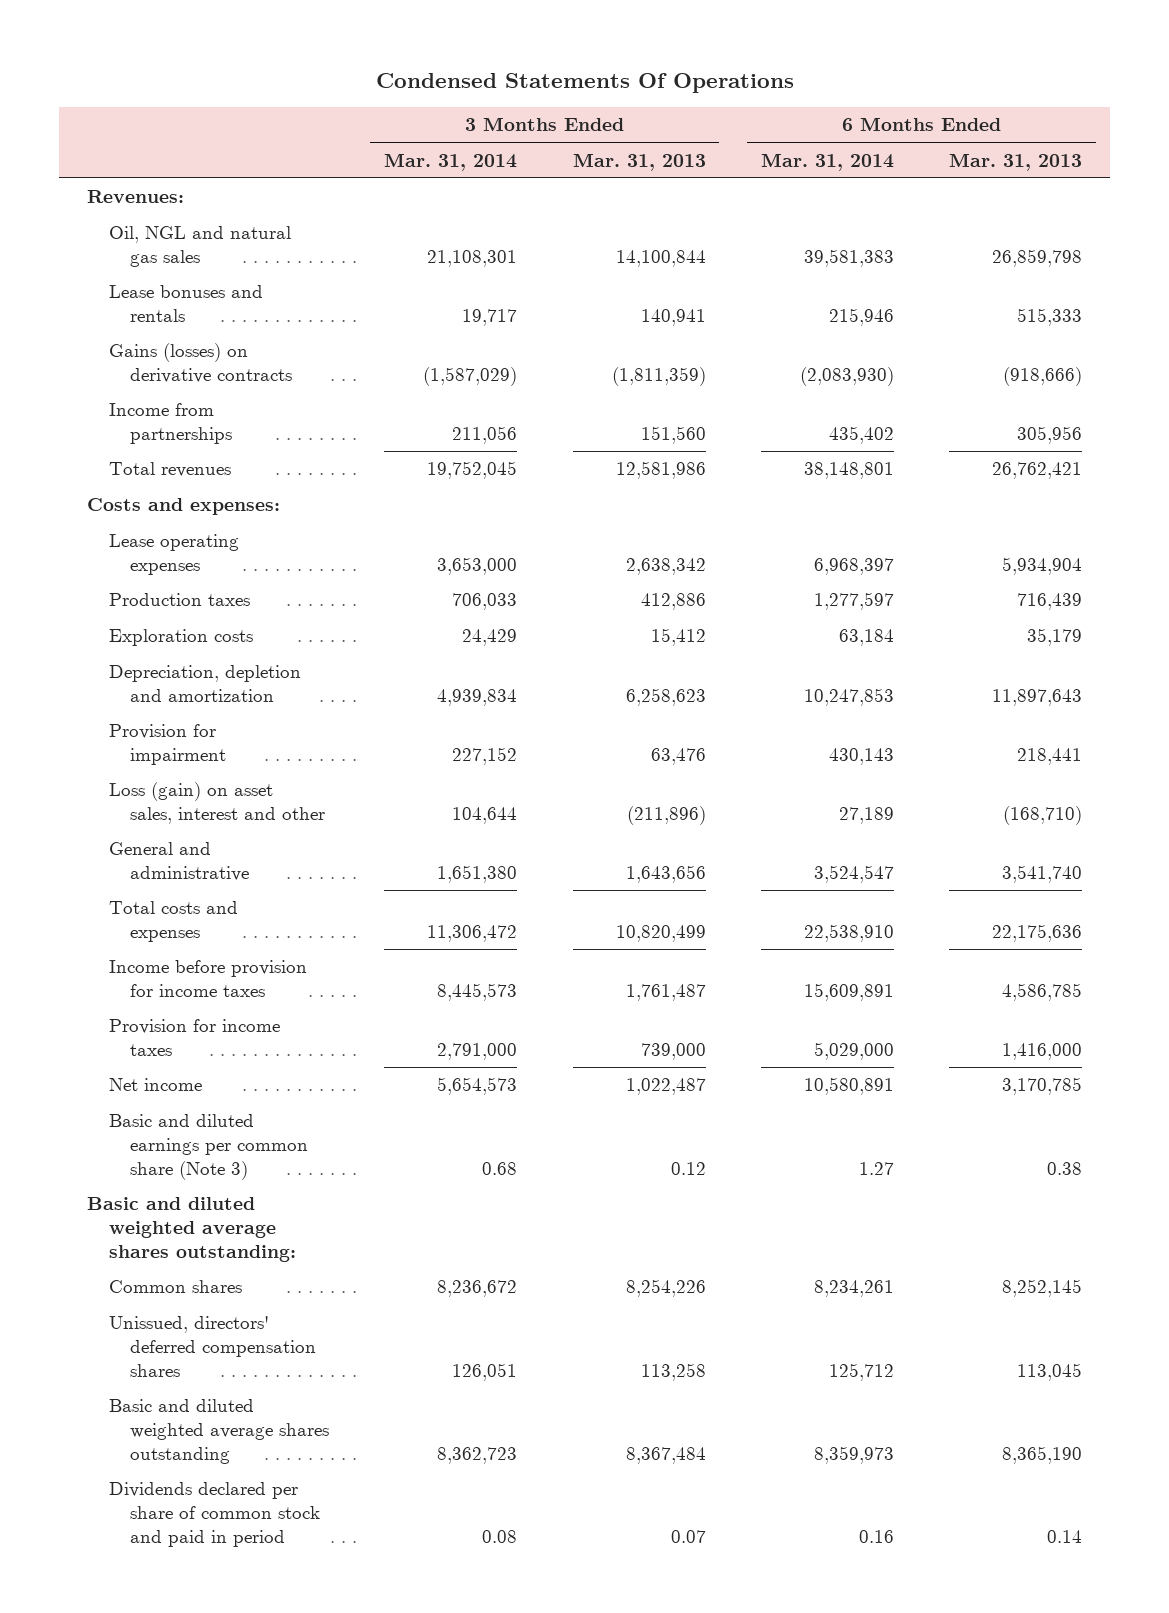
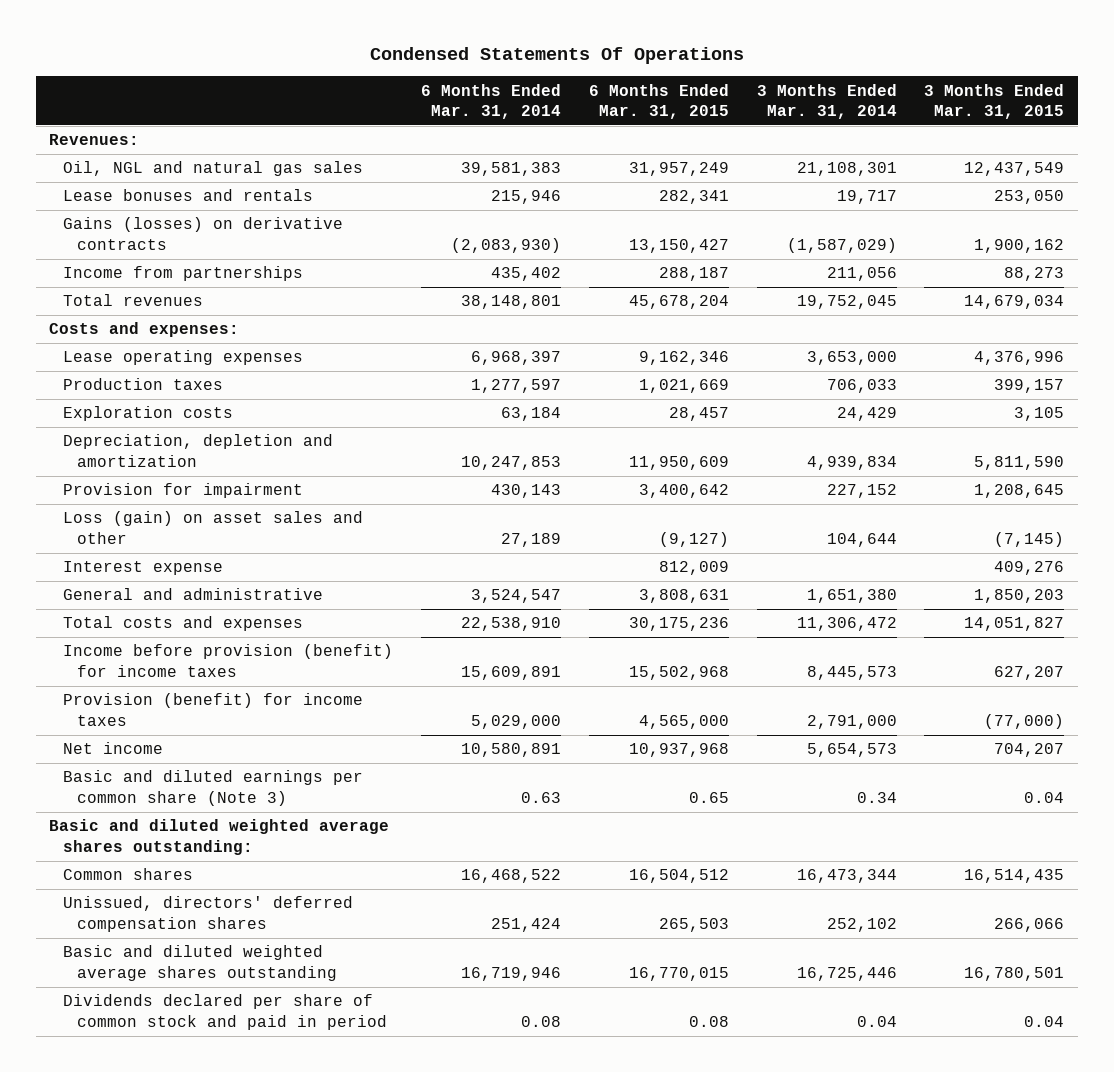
- | 3 Months Ended Mar. 31, 2014 | 3 Months Ended Mar. 31, 2013 | 6 Months Ended Mar. 31, 2014 | 6 Months Ended Mar. 31, 2013
+ | 6 Months Ended Mar. 31, 2014 | 6 Months Ended Mar. 31, 2015 | 3 Months Ended Mar. 31, 2014 | 3 Months Ended Mar. 31, 2015
- Loss (gain) on asset sales, interest and other | 104,644 | (211,896) | 27,189 | (168,710)
+ Loss (gain) on asset sales and other | 27,189 | (9,127) | 104,644 | (7,145)
+ Interest expense | | 812,009 | | 409,276
- Income before provision for income taxes | 8,445,573 | 1,761,487 | 15,609,891 | 4,586,785
- Provision for income taxes | 2,791,000 | 739,000 | 5,029,000 | 1,416,000
+ Income before provision (benefit) for income taxes | 15,609,891 | 15,502,968 | 8,445,573 | 627,207
+ Provision (benefit) for income taxes | 5,029,000 | 4,565,000 | 2,791,000 | (77,000)
- Basic and diluted earnings per common share (Note 3) | 0.68 | 0.12 | 1.27 | 0.38
+ Basic and diluted earnings per common share (Note 3) | 0.63 | 0.65 | 0.34 | 0.04
- Common shares | 8,236,672 | 8,254,226 | 8,234,261 | 8,252,145
- Unissued, directors' deferred compensation shares | 126,051 | 113,258 | 125,712 | 113,045
- Basic and diluted weighted average shares outstanding | 8,362,723 | 8,367,484 | 8,359,973 | 8,365,190
- Dividends declared per share of common stock and paid in period | 0.08 | 0.07 | 0.16 | 0.14
+ Common shares | 16,468,522 | 16,504,512 | 16,473,344 | 16,514,435
+ Unissued, directors' deferred compensation shares | 251,424 | 265,503 | 252,102 | 266,066
+ Basic and diluted weighted average shares outstanding | 16,719,946 | 16,770,015 | 16,725,446 | 16,780,501
+ Dividends declared per share of common stock and paid in period | 0.08 | 0.08 | 0.04 | 0.04

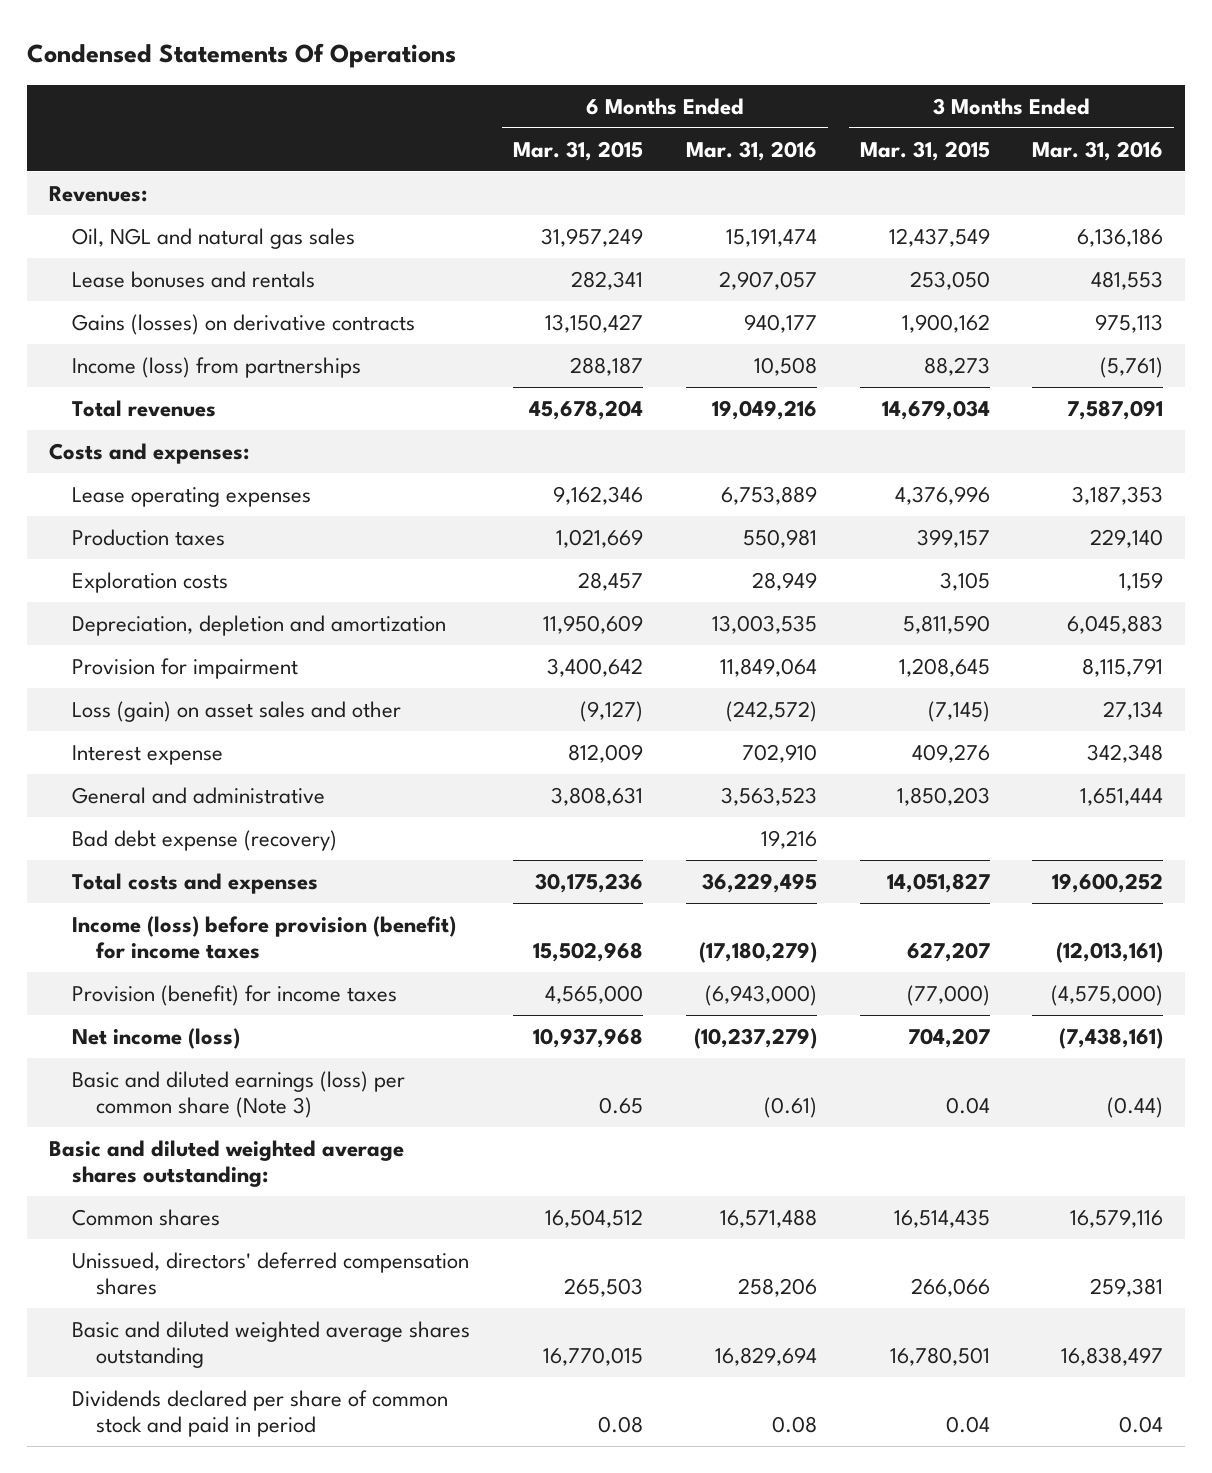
- | 6 Months Ended Mar. 31, 2014 | 6 Months Ended Mar. 31, 2015 | 3 Months Ended Mar. 31, 2014 | 3 Months Ended Mar. 31, 2015
+ | 6 Months Ended Mar. 31, 2015 | 6 Months Ended Mar. 31, 2016 | 3 Months Ended Mar. 31, 2015 | 3 Months Ended Mar. 31, 2016
- Income from partnerships | 435,402 | 288,187 | 211,056 | 88,273
+ Income (loss) from partnerships | 288,187 | 10,508 | 88,273 | (5,761)
+ Bad debt expense (recovery) | | 19,216 | |
- Income before provision (benefit) for income taxes | 15,609,891 | 15,502,968 | 8,445,573 | 627,207
+ Income (loss) before provision (benefit) for income taxes | 15,502,968 | (17,180,279) | 627,207 | (12,013,161)
- Net income | 10,580,891 | 10,937,968 | 5,654,573 | 704,207
- Basic and diluted earnings per common share (Note 3) | 0.63 | 0.65 | 0.34 | 0.04
+ Net income (loss) | 10,937,968 | (10,237,279) | 704,207 | (7,438,161)
+ Basic and diluted earnings (loss) per common share (Note 3) | 0.65 | (0.61) | 0.04 | (0.44)

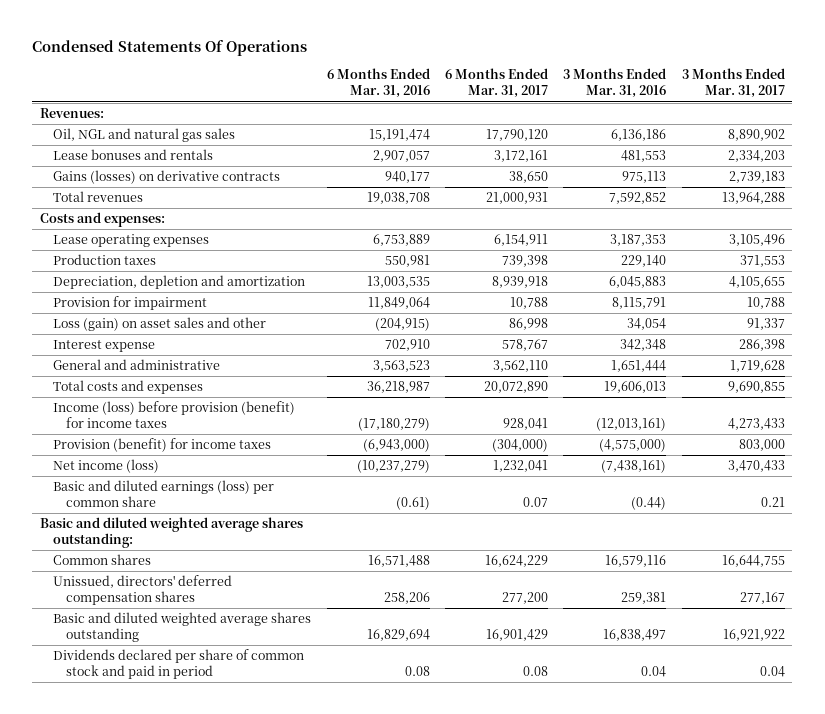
- | 6 Months Ended Mar. 31, 2015 | 6 Months Ended Mar. 31, 2016 | 3 Months Ended Mar. 31, 2015 | 3 Months Ended Mar. 31, 2016
+ | 6 Months Ended Mar. 31, 2016 | 6 Months Ended Mar. 31, 2017 | 3 Months Ended Mar. 31, 2016 | 3 Months Ended Mar. 31, 2017
- Income (loss) from partnerships | 288,187 | 10,508 | 88,273 | (5,761)
- Total revenues | 45,678,204 | 19,049,216 | 14,679,034 | 7,587,091
+ Total revenues | 19,038,708 | 21,000,931 | 7,592,852 | 13,964,288
- Exploration costs | 28,457 | 28,949 | 3,105 | 1,159
- Loss (gain) on asset sales and other | (9,127) | (242,572) | (7,145) | 27,134
+ Loss (gain) on asset sales and other | (204,915) | 86,998 | 34,054 | 91,337
- Bad debt expense (recovery) | | 19,216 | |
- Total costs and expenses | 30,175,236 | 36,229,495 | 14,051,827 | 19,600,252
+ Total costs and expenses | 36,218,987 | 20,072,890 | 19,606,013 | 9,690,855
- Basic and diluted earnings (loss) per common share (Note 3) | 0.65 | (0.61) | 0.04 | (0.44)
+ Basic and diluted earnings (loss) per common share | (0.61) | 0.07 | (0.44) | 0.21

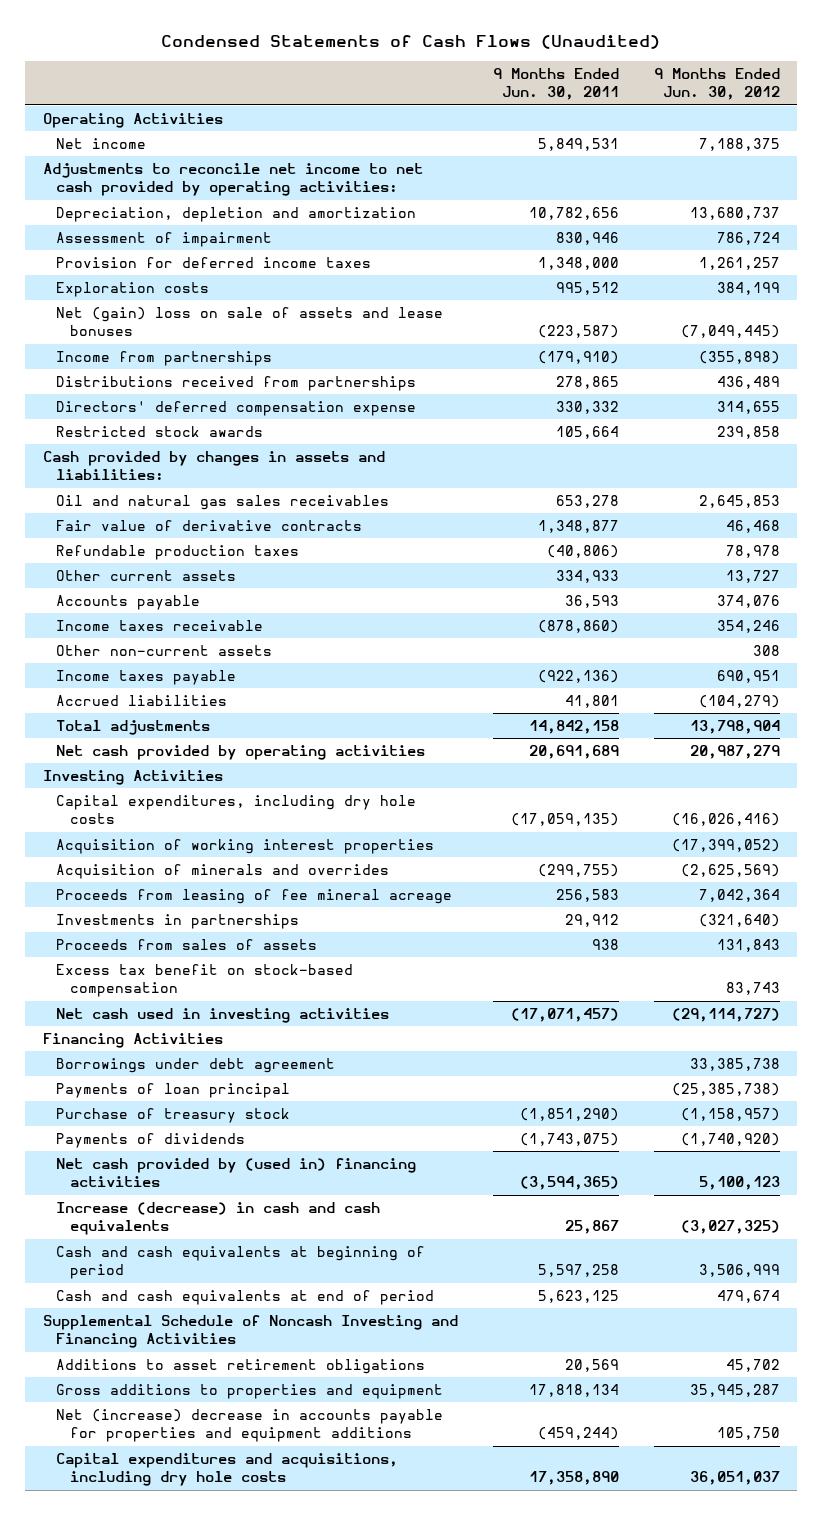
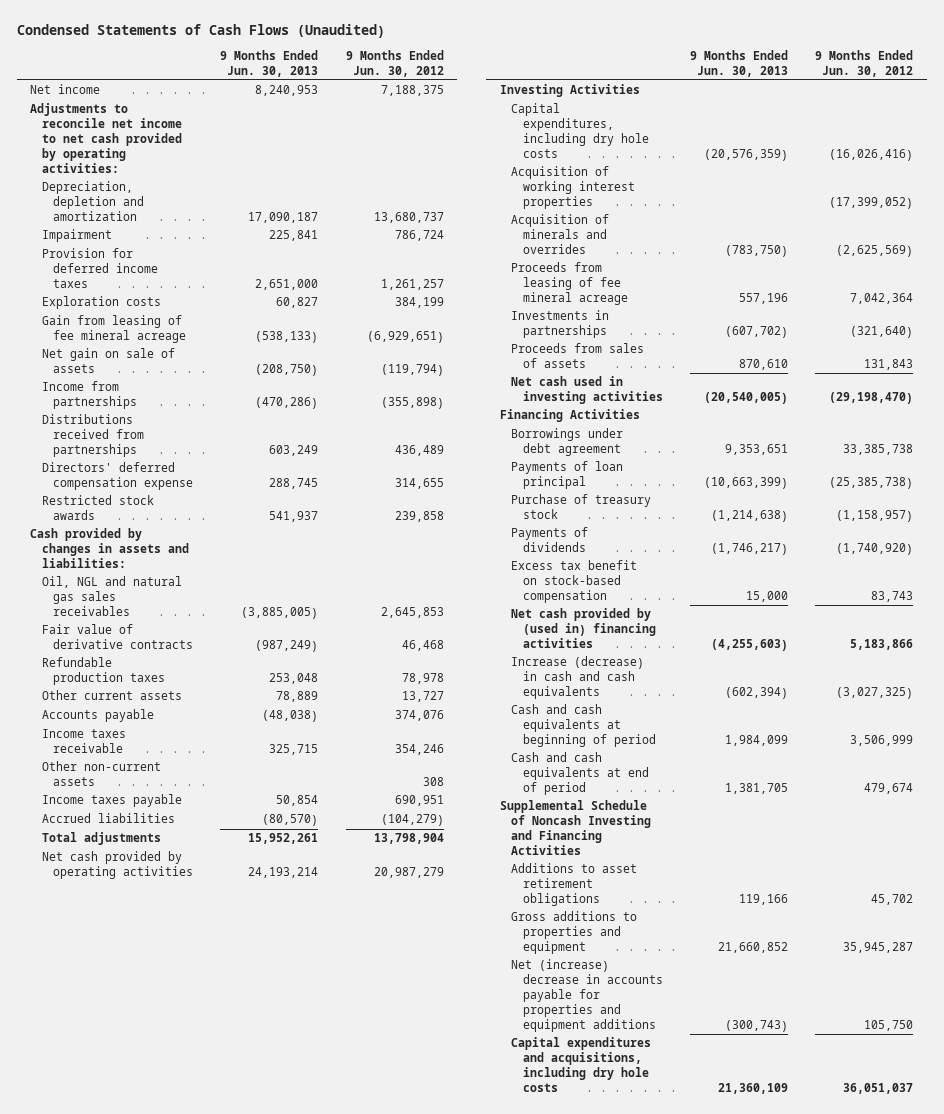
- | 9 Months Ended Jun. 30, 2011 | 9 Months Ended Jun. 30, 2012
+ | 9 Months Ended Jun. 30, 2013 | 9 Months Ended Jun. 30, 2012
- Operating Activities
- Assessment of impairment | 830,946 | 786,724
+ Impairment | 225,841 | 786,724
- Net (gain) loss on sale of assets and lease bonuses | (223,587) | (7,049,445)
+ Gain from leasing of fee mineral acreage | (538,133) | (6,929,651)
+ Net gain on sale of assets | (208,750) | (119,794)
- Oil and natural gas sales receivables | 653,278 | 2,645,853
+ Oil, NGL and natural gas sales receivables | (3,885,005) | 2,645,853
- Net cash used in investing activities | (17,071,457) | (29,114,727)
+ Net cash used in investing activities | (20,540,005) | (29,198,470)
- Net cash provided by (used in) financing activities | (3,594,365) | 5,100,123
moved down: Excess tax benefit on stock-based compensation | 15,000 | 83,743
+ Net cash provided by (used in) financing activities | (4,255,603) | 5,183,866

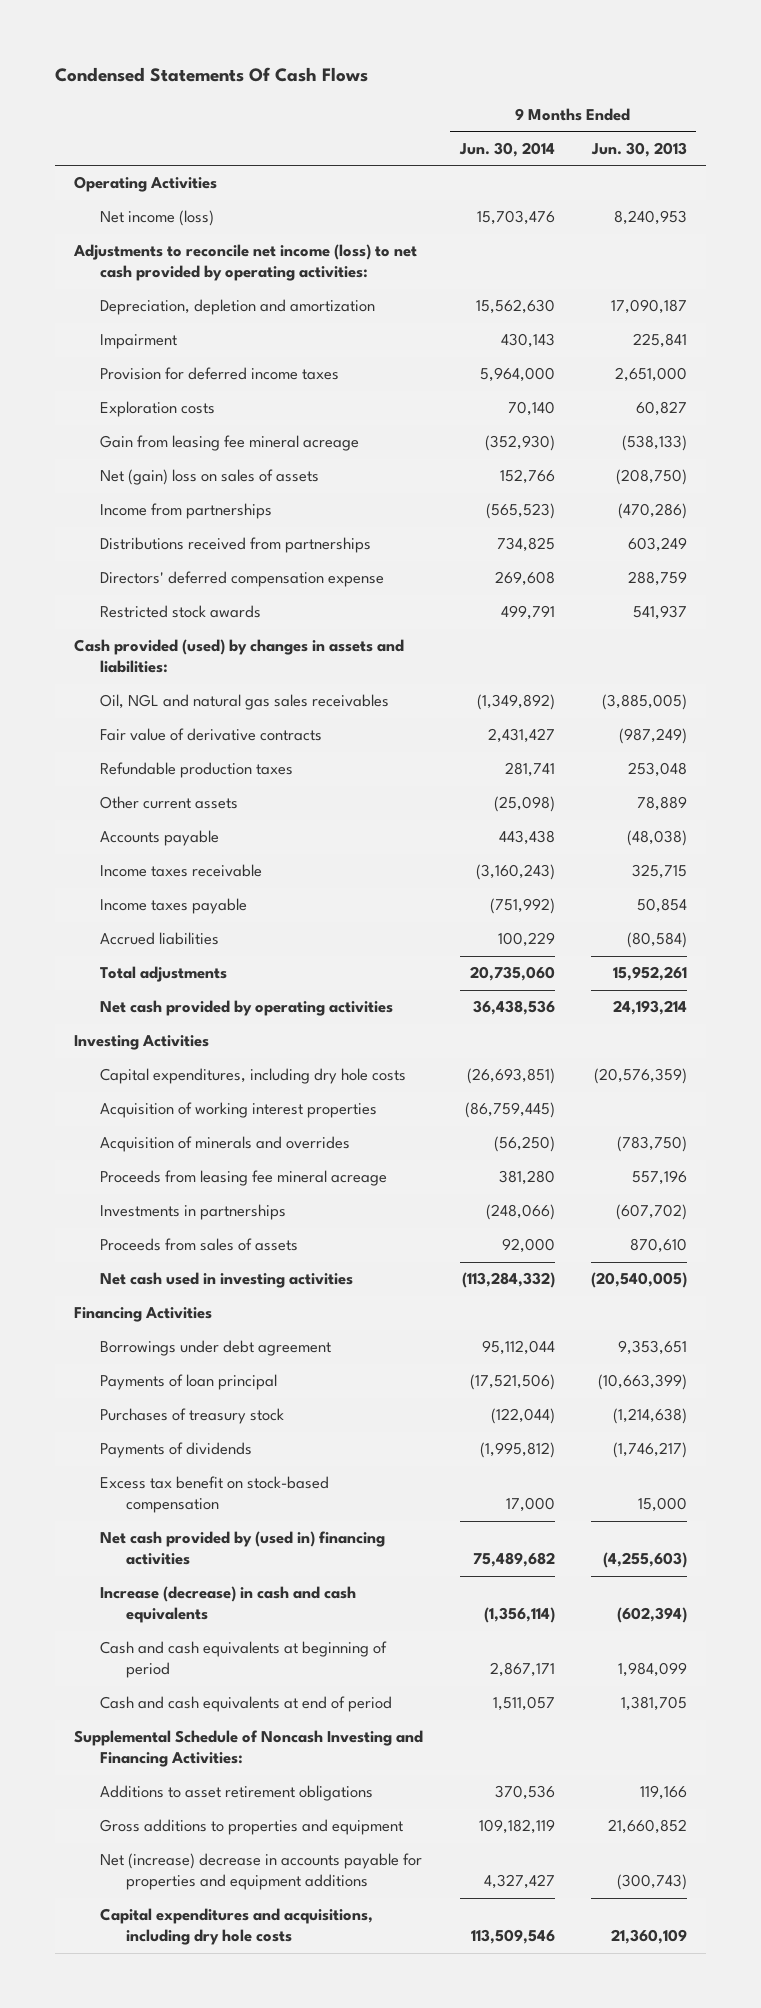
- Condensed Statements of Cash Flows (Unaudited)
+ Condensed Statements Of Cash Flows
- | 9 Months Ended Jun. 30, 2013 | 9 Months Ended Jun. 30, 2012
+ | 9 Months Ended Jun. 30, 2014 | 9 Months Ended Jun. 30, 2013
- Net income | 8,240,953 | 7,188,375
- Adjustments to reconcile net income to net cash provided by operating activities:
+ Operating Activities
+ Net income (loss) | 15,703,476 | 8,240,953
+ Adjustments to reconcile net income (loss) to net cash provided by operating activities:
- Gain from leasing of fee mineral acreage | (538,133) | (6,929,651)
- Net gain on sale of assets | (208,750) | (119,794)
+ Gain from leasing fee mineral acreage | (352,930) | (538,133)
+ Net (gain) loss on sales of assets | 152,766 | (208,750)
- Directors' deferred compensation expense | 288,745 | 314,655
+ Directors' deferred compensation expense | 269,608 | 288,759
- Cash provided by changes in assets and liabilities:
+ Cash provided (used) by changes in assets and liabilities:
- Other non-current assets | | 308
- Accrued liabilities | (80,570) | (104,279)
+ Accrued liabilities | 100,229 | (80,584)
- Proceeds from leasing of fee mineral acreage | 557,196 | 7,042,364
+ Proceeds from leasing fee mineral acreage | 381,280 | 557,196
- Purchase of treasury stock | (1,214,638) | (1,158,957)
+ Purchases of treasury stock | (122,044) | (1,214,638)
- Supplemental Schedule of Noncash Investing and Financing Activities
+ Supplemental Schedule of Noncash Investing and Financing Activities:

